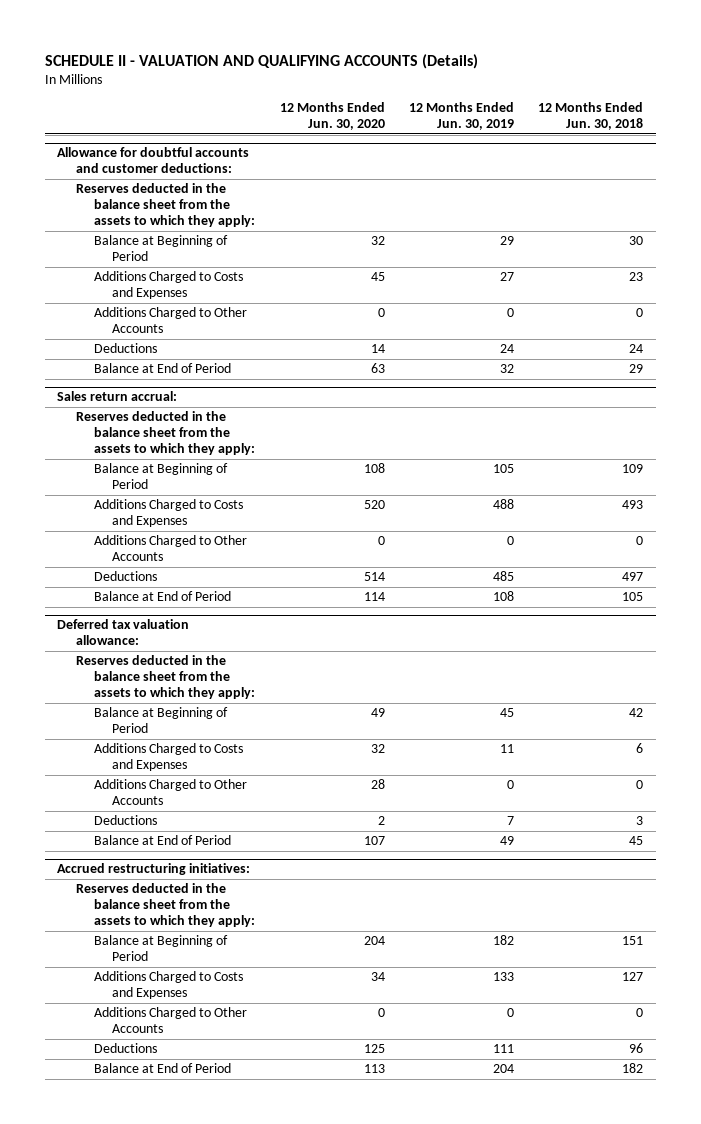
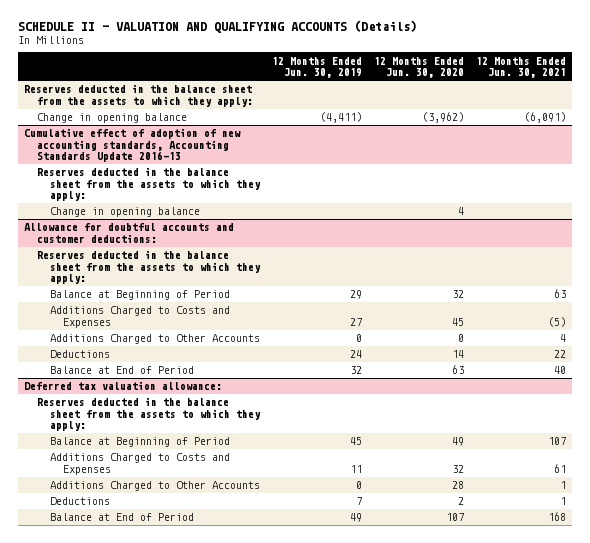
- | 12 Months Ended Jun. 30, 2020 | 12 Months Ended Jun. 30, 2019 | 12 Months Ended Jun. 30, 2018
+ | 12 Months Ended Jun. 30, 2019 | 12 Months Ended Jun. 30, 2020 | 12 Months Ended Jun. 30, 2021
+ Reserves deducted in the balance sheet from the assets to which they apply:
+ Change in opening balance | (4,411) | (3,962) | (6,091)
+ Cumulative effect of adoption of new accounting standards, Accounting Standards Update 2016-13
+ Reserves deducted in the balance sheet from the assets to which they apply:
+ Change in opening balance | | 4 |
- Sales return accrual:
- Reserves deducted in the balance sheet from the assets to which they apply:
- Balance at Beginning of Period | 108 | 105 | 109
- Additions Charged to Costs and Expenses | 520 | 488 | 493
- Additions Charged to Other Accounts | 0 | 0 | 0
- Deductions | 514 | 485 | 497
- Balance at End of Period | 114 | 108 | 105
- Accrued restructuring initiatives:
- Reserves deducted in the balance sheet from the assets to which they apply:
- Balance at Beginning of Period | 204 | 182 | 151
- Additions Charged to Costs and Expenses | 34 | 133 | 127
- Additions Charged to Other Accounts | 0 | 0 | 0
- Deductions | 125 | 111 | 96
- Balance at End of Period | 113 | 204 | 182

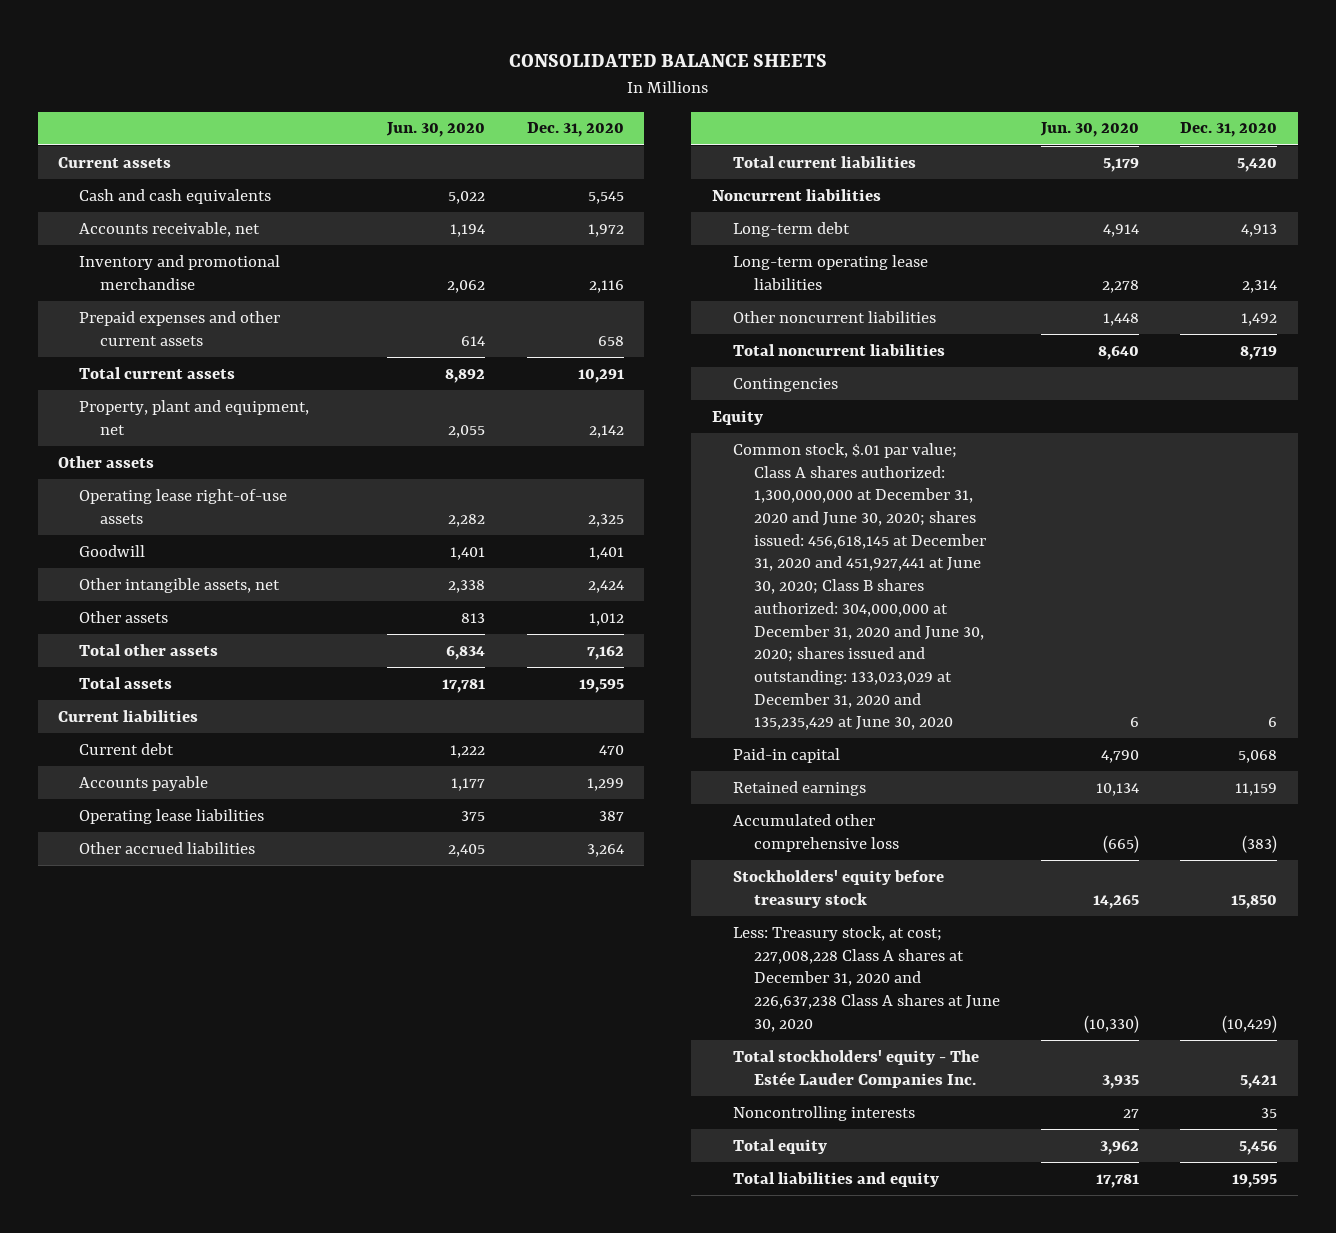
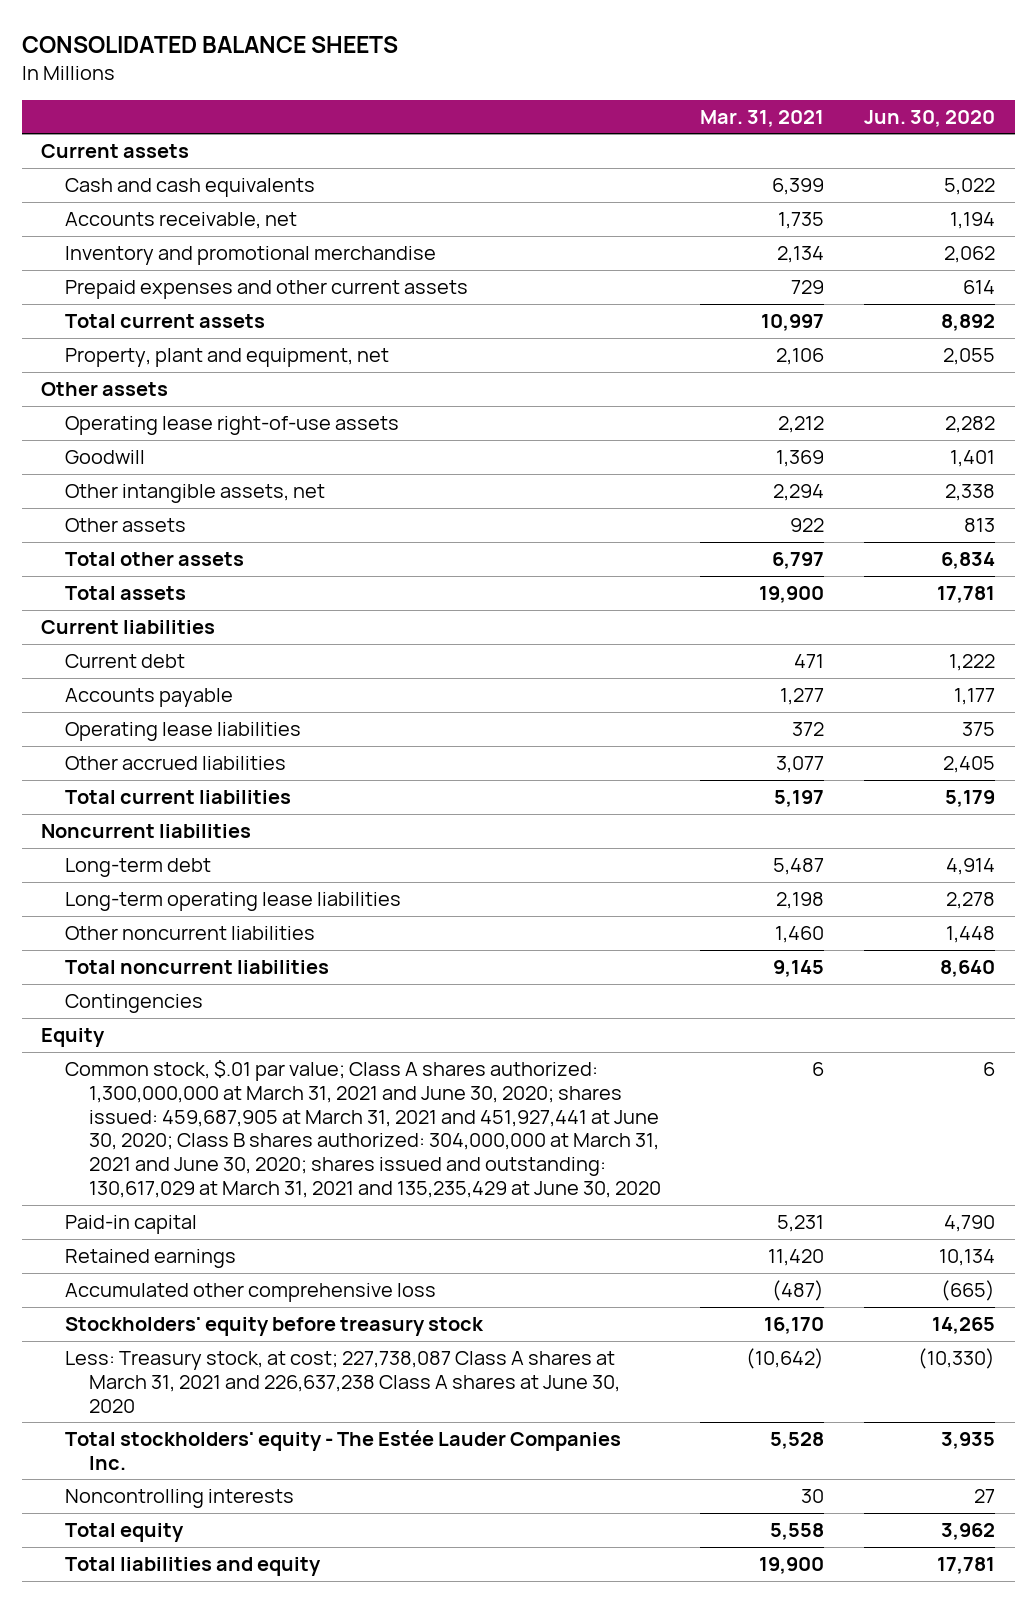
- | Jun. 30, 2020 | Dec. 31, 2020
+ | Mar. 31, 2021 | Jun. 30, 2020
- Common stock, $.01 par value; Class A shares authorized: 1,300,000,000 at December 31, 2020 and June 30, 2020; shares issued: 456,618,145 at December 31, 2020 and 451,927,441 at June 30, 2020; Class B shares authorized: 304,000,000 at December 31, 2020 and June 30, 2020; shares issued and outstanding: 133,023,029 at December 31, 2020 and 135,235,429 at June 30, 2020 | 6 | 6
+ Common stock, $.01 par value; Class A shares authorized: 1,300,000,000 at March 31, 2021 and June 30, 2020; shares issued: 459,687,905 at March 31, 2021 and 451,927,441 at June 30, 2020; Class B shares authorized: 304,000,000 at March 31, 2021 and June 30, 2020; shares issued and outstanding: 130,617,029 at March 31, 2021 and 135,235,429 at June 30, 2020 | 6 | 6
- Less: Treasury stock, at cost; 227,008,228 Class A shares at December 31, 2020 and 226,637,238 Class A shares at June 30, 2020 | (10,330) | (10,429)
+ Less: Treasury stock, at cost; 227,738,087 Class A shares at March 31, 2021 and 226,637,238 Class A shares at June 30, 2020 | (10,642) | (10,330)

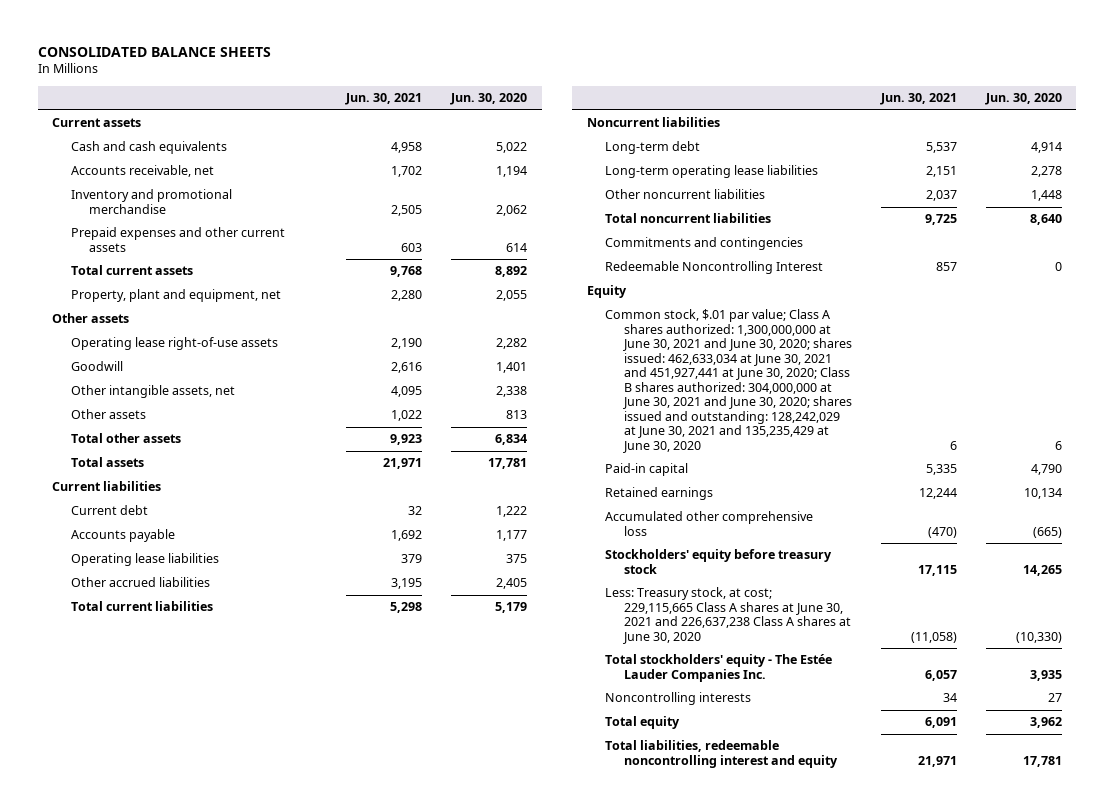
- | Mar. 31, 2021 | Jun. 30, 2020
+ | Jun. 30, 2021 | Jun. 30, 2020
- Contingencies
+ Commitments and contingencies
+ Redeemable Noncontrolling Interest | 857 | 0
- Common stock, $.01 par value; Class A shares authorized: 1,300,000,000 at March 31, 2021 and June 30, 2020; shares issued: 459,687,905 at March 31, 2021 and 451,927,441 at June 30, 2020; Class B shares authorized: 304,000,000 at March 31, 2021 and June 30, 2020; shares issued and outstanding: 130,617,029 at March 31, 2021 and 135,235,429 at June 30, 2020 | 6 | 6
+ Common stock, $.01 par value; Class A shares authorized: 1,300,000,000 at June 30, 2021 and June 30, 2020; shares issued: 462,633,034 at June 30, 2021 and 451,927,441 at June 30, 2020; Class B shares authorized: 304,000,000 at June 30, 2021 and June 30, 2020; shares issued and outstanding: 128,242,029 at June 30, 2021 and 135,235,429 at June 30, 2020 | 6 | 6
- Less: Treasury stock, at cost; 227,738,087 Class A shares at March 31, 2021 and 226,637,238 Class A shares at June 30, 2020 | (10,642) | (10,330)
+ Less: Treasury stock, at cost; 229,115,665 Class A shares at June 30, 2021 and 226,637,238 Class A shares at June 30, 2020 | (11,058) | (10,330)
- Total liabilities and equity | 19,900 | 17,781
+ Total liabilities, redeemable noncontrolling interest and equity | 21,971 | 17,781

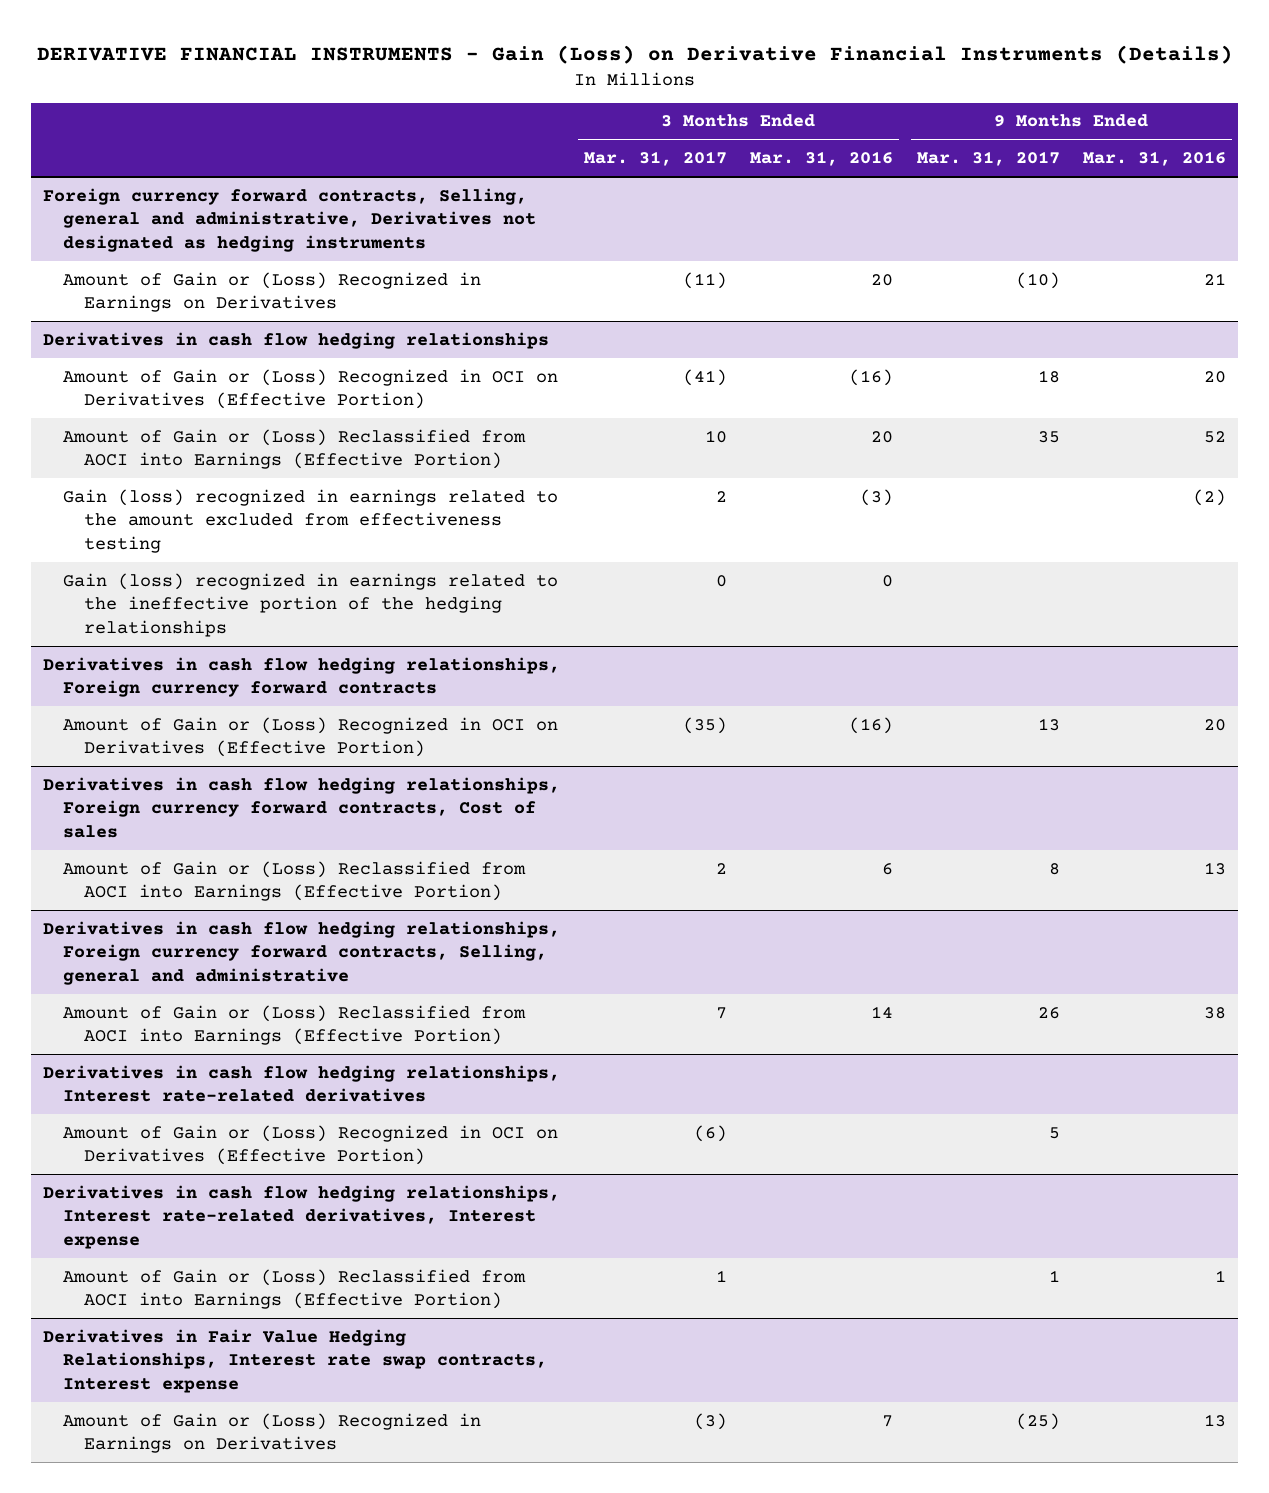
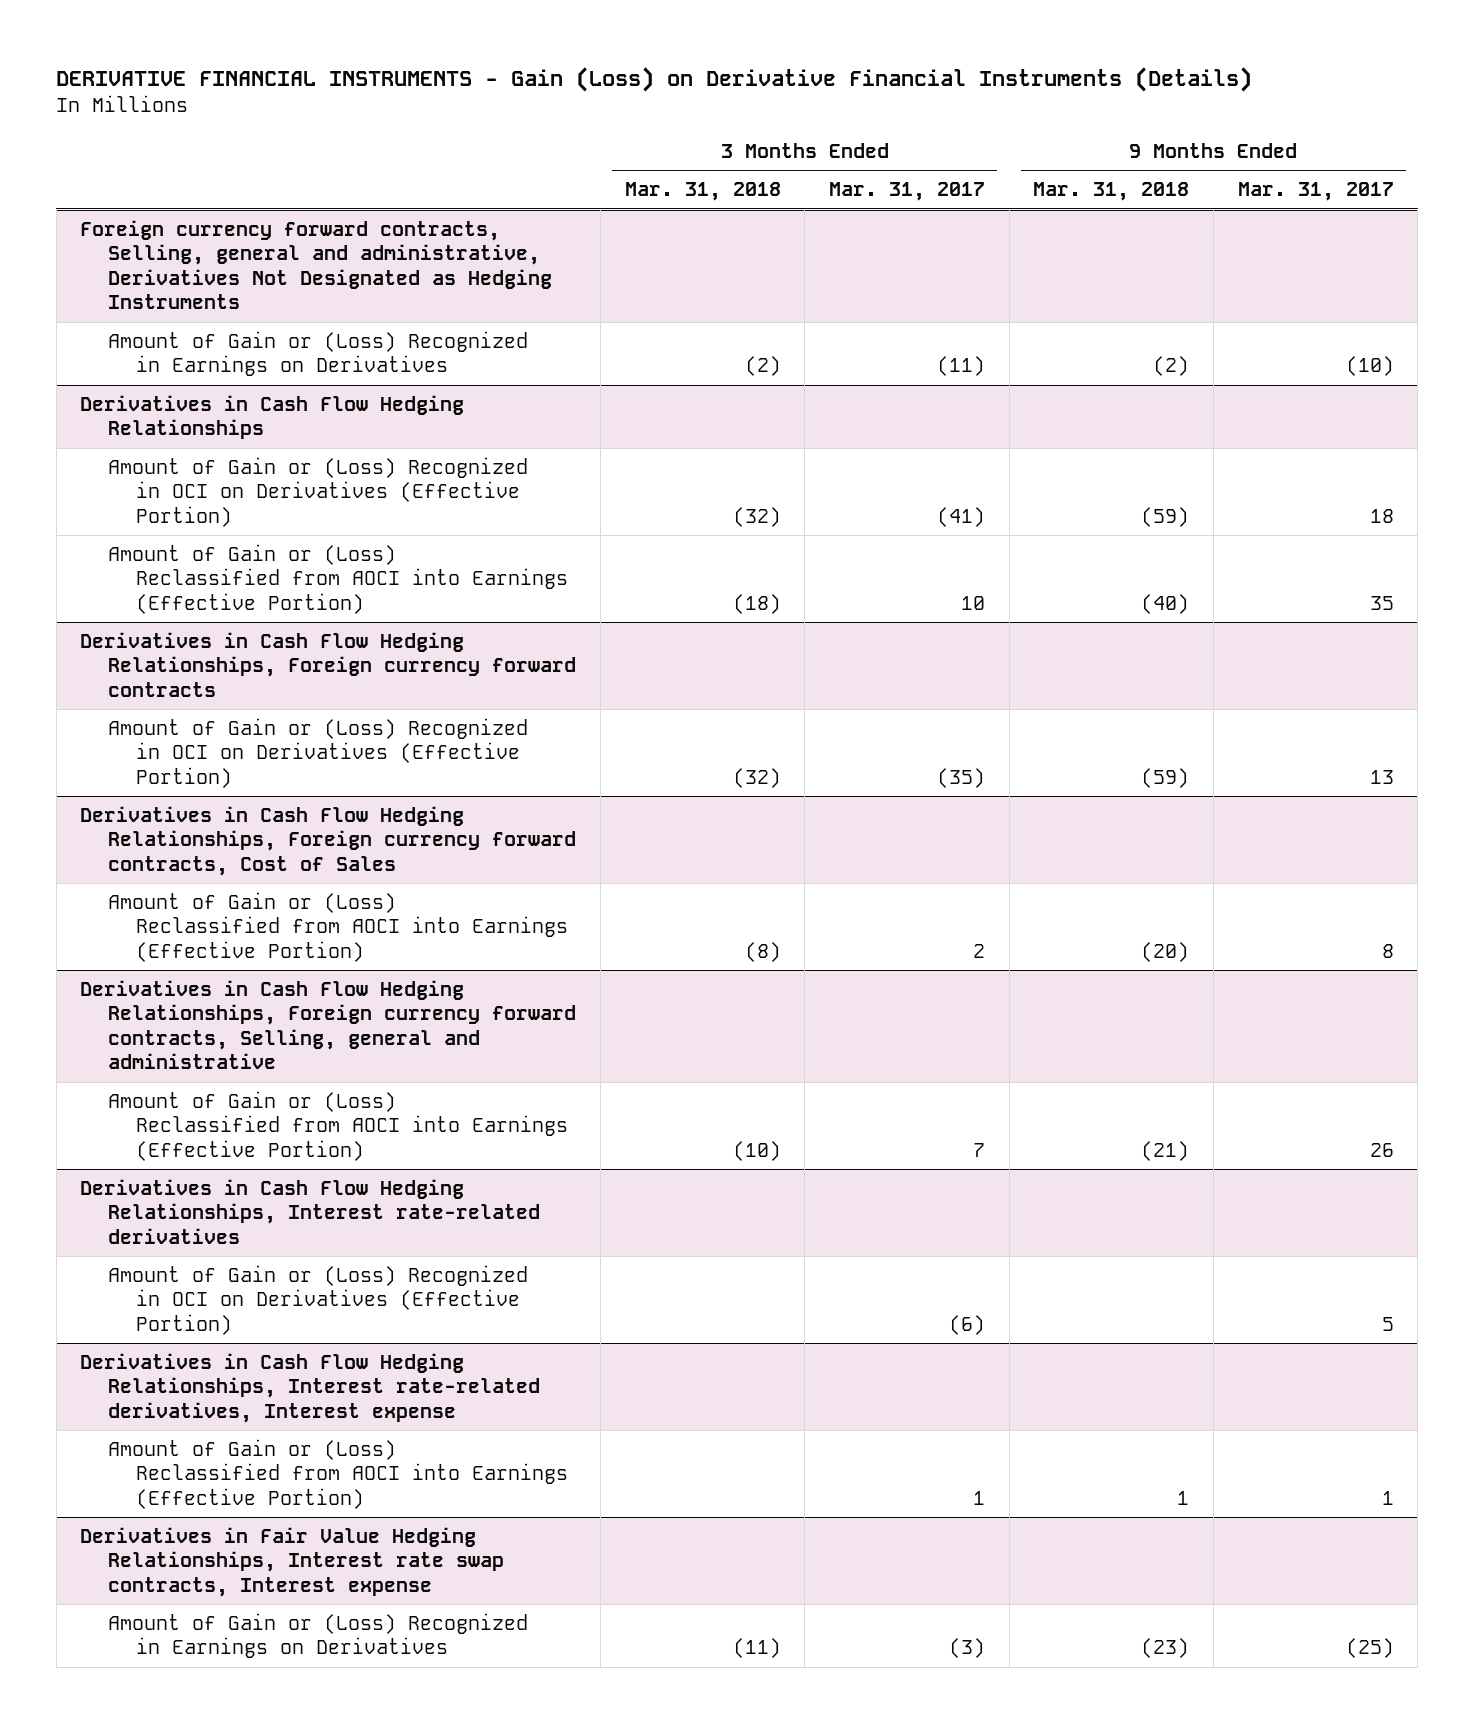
- | 3 Months Ended Mar. 31, 2017 | 3 Months Ended Mar. 31, 2016 | 9 Months Ended Mar. 31, 2017 | 9 Months Ended Mar. 31, 2016
+ | 3 Months Ended Mar. 31, 2018 | 3 Months Ended Mar. 31, 2017 | 9 Months Ended Mar. 31, 2018 | 9 Months Ended Mar. 31, 2017
- Foreign currency forward contracts, Selling, general and administrative, Derivatives not designated as hedging instruments
+ Foreign currency forward contracts, Selling, general and administrative, Derivatives Not Designated as Hedging Instruments
- Derivatives in cash flow hedging relationships
+ Derivatives in Cash Flow Hedging Relationships
- Gain (loss) recognized in earnings related to the amount excluded from effectiveness testing | 2 | (3) | | (2)
- Gain (loss) recognized in earnings related to the ineffective portion of the hedging relationships | 0 | 0 | |
- Derivatives in cash flow hedging relationships, Foreign currency forward contracts
+ Derivatives in Cash Flow Hedging Relationships, Foreign currency forward contracts
- Derivatives in cash flow hedging relationships, Foreign currency forward contracts, Cost of sales
+ Derivatives in Cash Flow Hedging Relationships, Foreign currency forward contracts, Cost of Sales
- Derivatives in cash flow hedging relationships, Foreign currency forward contracts, Selling, general and administrative
+ Derivatives in Cash Flow Hedging Relationships, Foreign currency forward contracts, Selling, general and administrative
- Derivatives in cash flow hedging relationships, Interest rate-related derivatives
+ Derivatives in Cash Flow Hedging Relationships, Interest rate-related derivatives
- Derivatives in cash flow hedging relationships, Interest rate-related derivatives, Interest expense
+ Derivatives in Cash Flow Hedging Relationships, Interest rate-related derivatives, Interest expense

